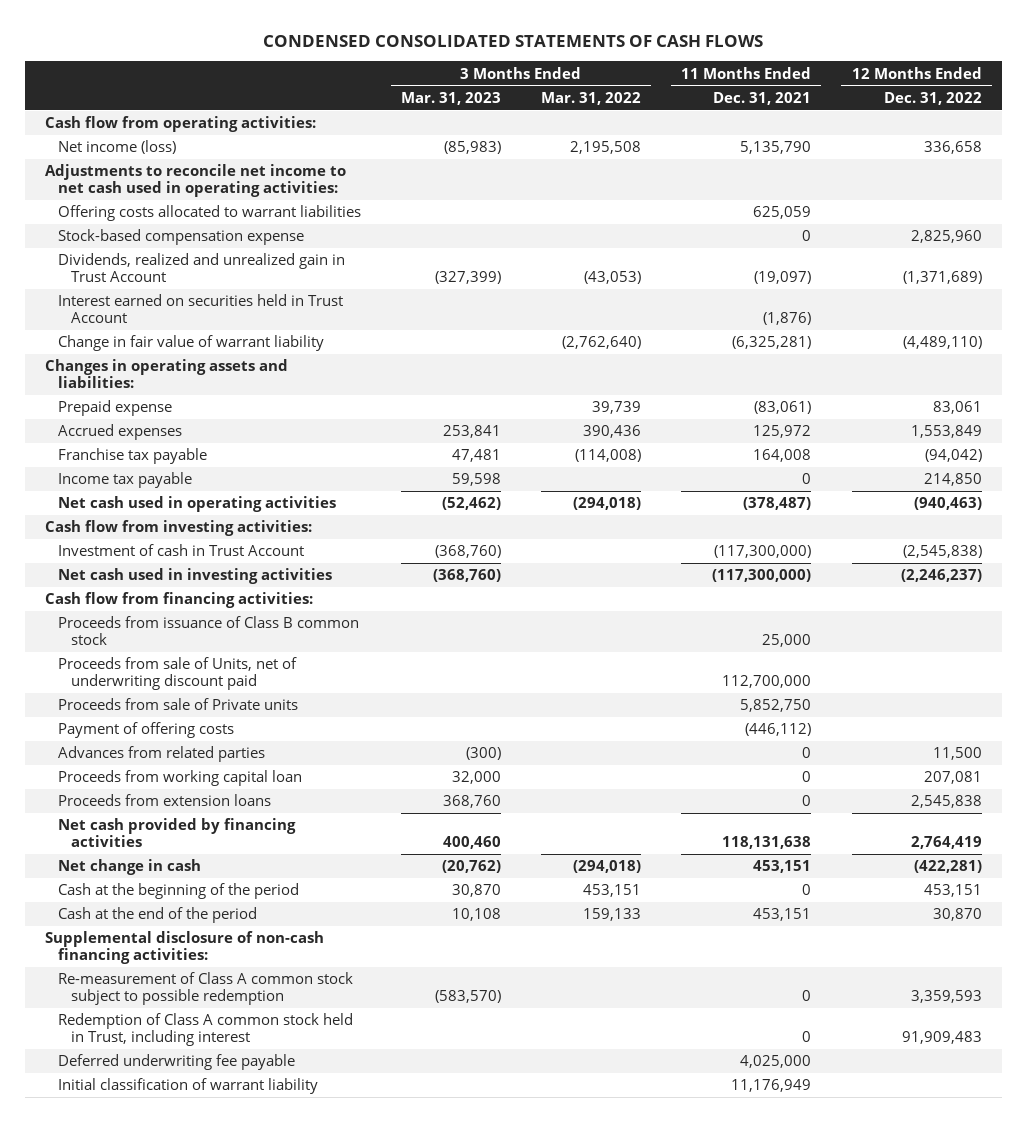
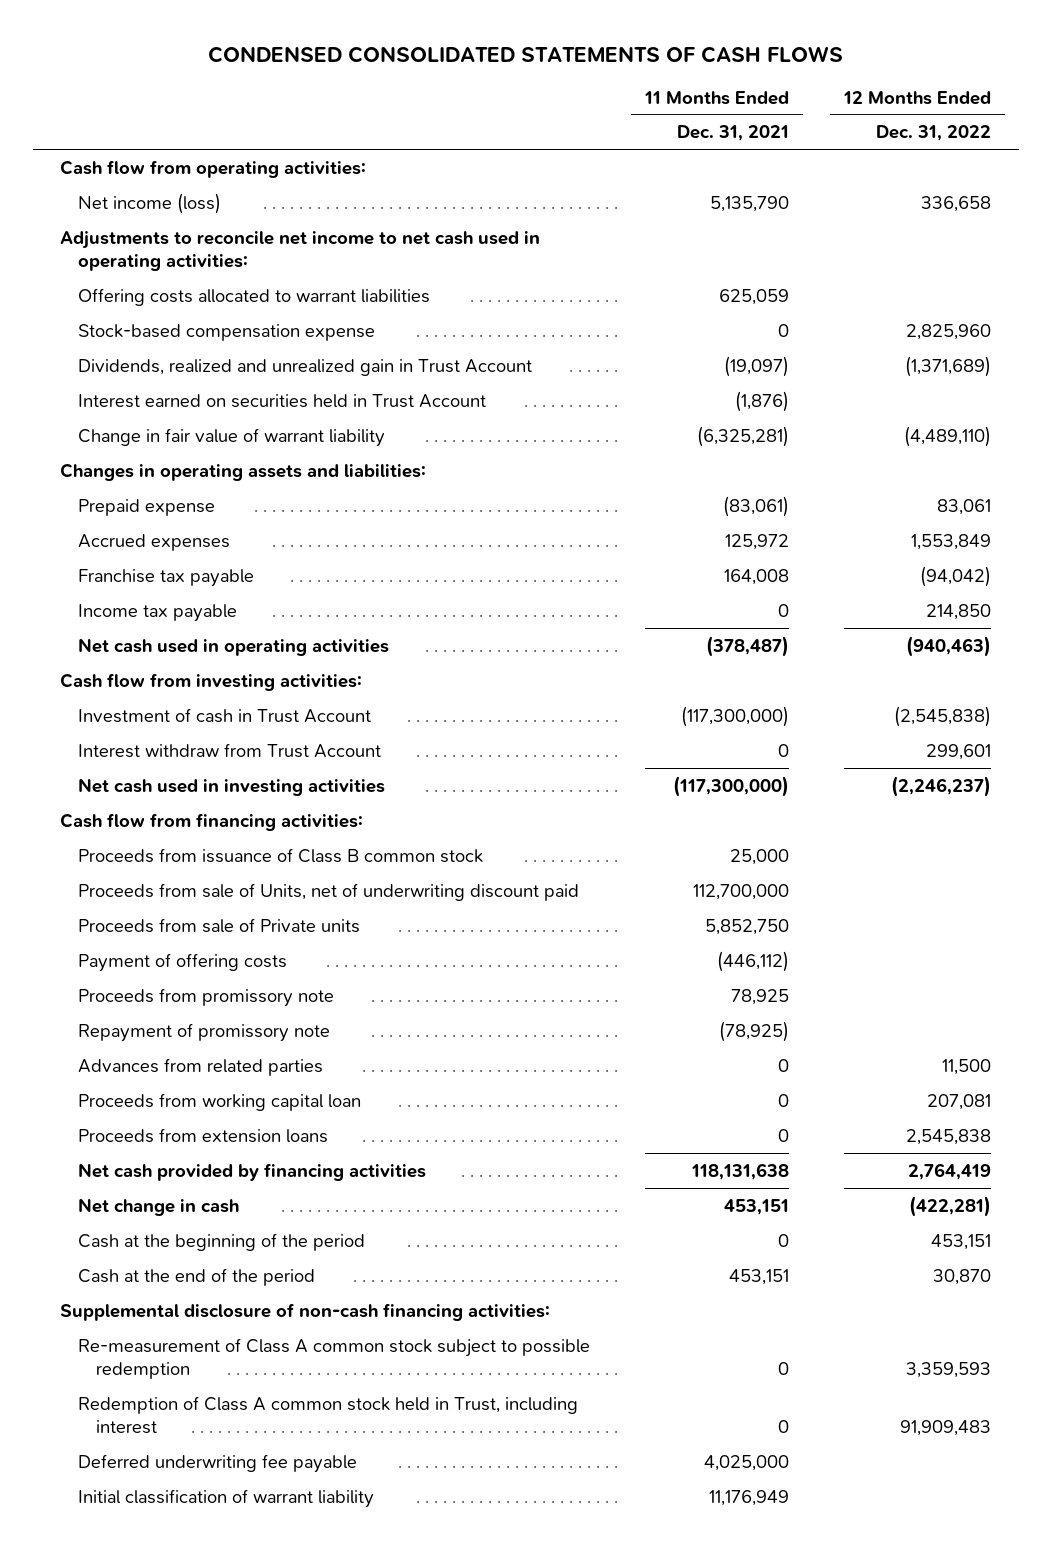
- | 3 Months Ended Mar. 31, 2023 | 3 Months Ended Mar. 31, 2022 | 11 Months Ended Dec. 31, 2021 | 12 Months Ended Dec. 31, 2022
+ | 11 Months Ended Dec. 31, 2021 | 12 Months Ended Dec. 31, 2022
+ Interest withdraw from Trust Account | 0 | 299,601
+ Proceeds from promissory note | 78,925 |
+ Repayment of promissory note | (78,925) |

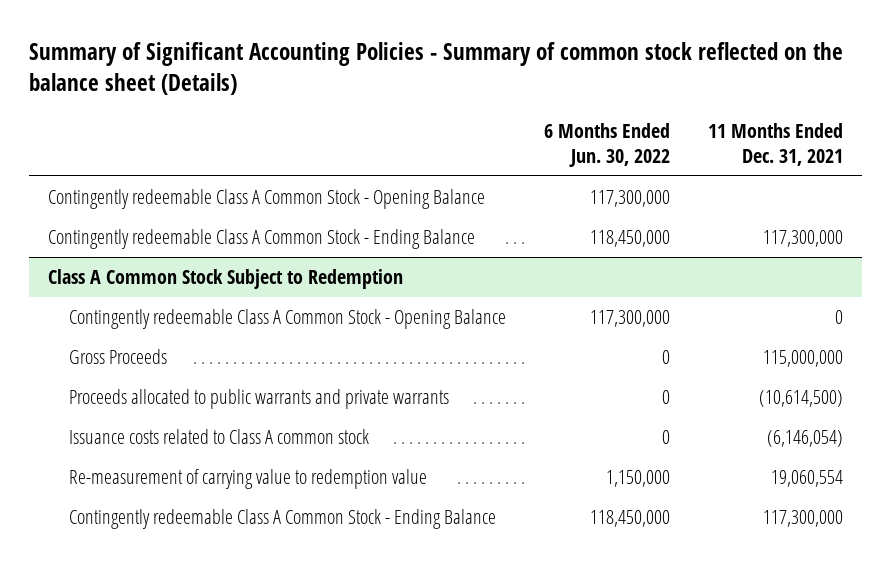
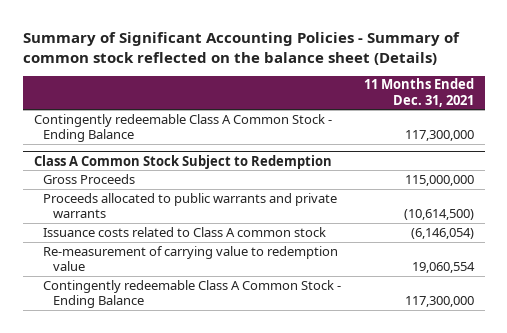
- | 6 Months Ended Jun. 30, 2022 | 11 Months Ended Dec. 31, 2021
+ | 11 Months Ended Dec. 31, 2021
- Contingently redeemable Class A Common Stock - Opening Balance | 117,300,000 |
@ Class A Common Stock Subject to Redemption
- Contingently redeemable Class A Common Stock - Opening Balance | 117,300,000 | 0

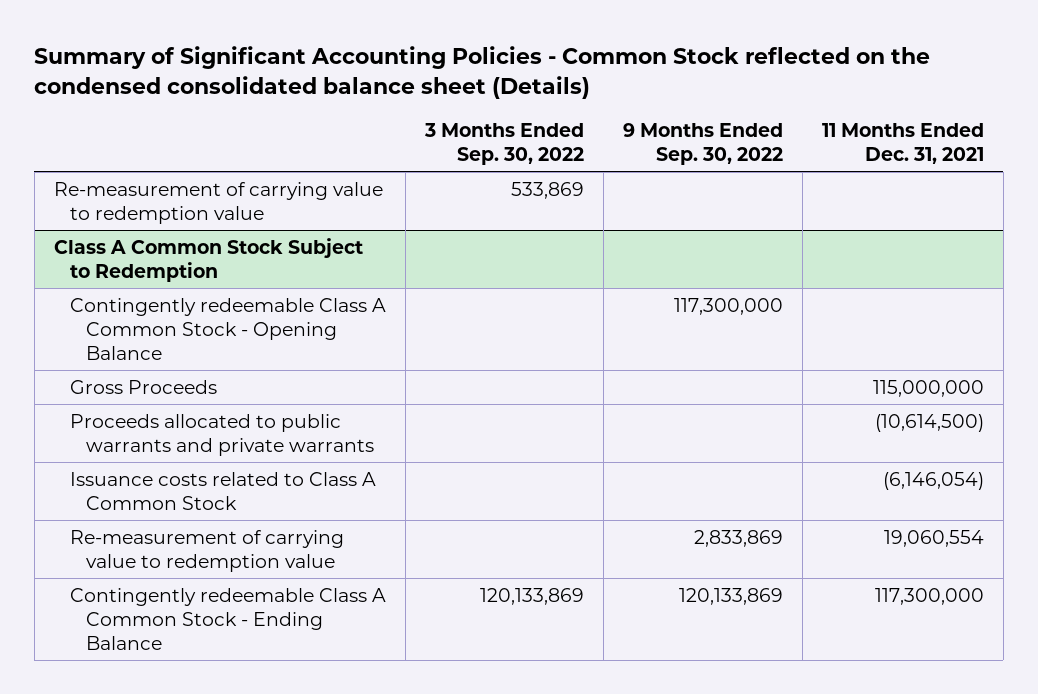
- Summary of Significant Accounting Policies - Summary of common stock reflected on the balance sheet (Details)
+ Summary of Significant Accounting Policies - Common Stock reflected on the condensed consolidated balance sheet (Details)
- | 11 Months Ended Dec. 31, 2021
+ | 3 Months Ended Sep. 30, 2022 | 9 Months Ended Sep. 30, 2022 | 11 Months Ended Dec. 31, 2021
- Contingently redeemable Class A Common Stock - Ending Balance | 117,300,000
+ Re-measurement of carrying value to redemption value | 533,869 | |
@ Class A Common Stock Subject to Redemption
+ Contingently redeemable Class A Common Stock - Opening Balance | | 117,300,000 |
- Issuance costs related to Class A common stock | (6,146,054)
+ Issuance costs related to Class A Common Stock | | | (6,146,054)

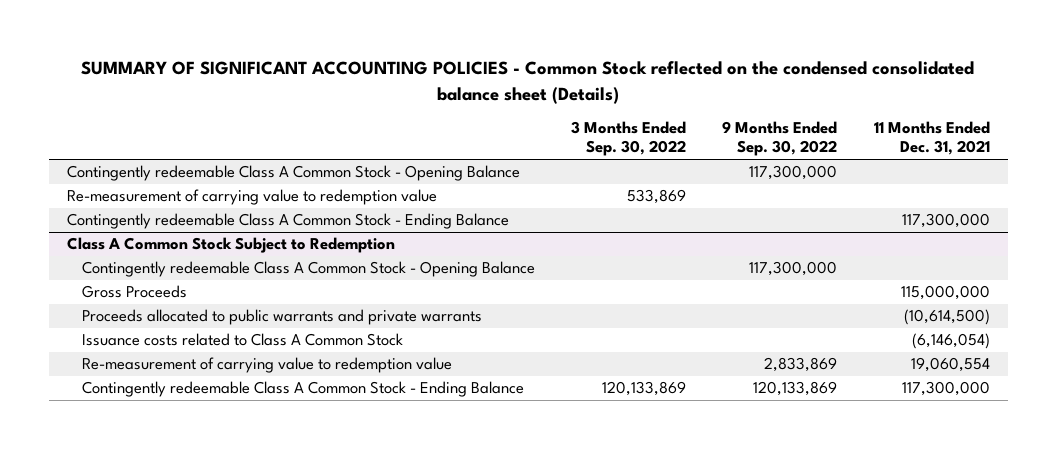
- Summary of Significant Accounting Policies - Common Stock reflected on the condensed consolidated balance sheet (Details)
+ SUMMARY OF SIGNIFICANT ACCOUNTING POLICIES - Common Stock reflected on the condensed consolidated balance sheet (Details)
+ Contingently redeemable Class A Common Stock - Opening Balance | | 117,300,000 |
+ Contingently redeemable Class A Common Stock - Ending Balance | | | 117,300,000

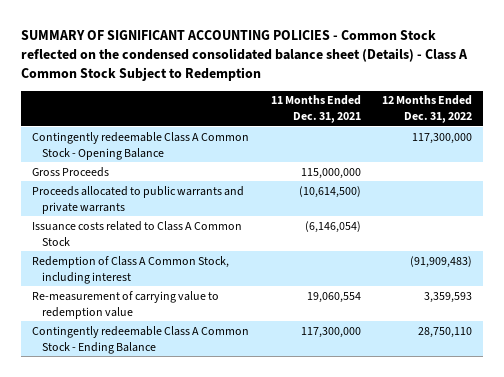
- SUMMARY OF SIGNIFICANT ACCOUNTING POLICIES - Common Stock reflected on the condensed consolidated balance sheet (Details)
+ SUMMARY OF SIGNIFICANT ACCOUNTING POLICIES - Common Stock reflected on the condensed consolidated balance sheet (Details) - Class A Common Stock Subject to Redemption
- | 3 Months Ended Sep. 30, 2022 | 9 Months Ended Sep. 30, 2022 | 11 Months Ended Dec. 31, 2021
+ | 11 Months Ended Dec. 31, 2021 | 12 Months Ended Dec. 31, 2022
- Re-measurement of carrying value to redemption value | 533,869 | |
- Contingently redeemable Class A Common Stock - Ending Balance | | | 117,300,000
- Class A Common Stock Subject to Redemption
- Contingently redeemable Class A Common Stock - Opening Balance | | 117,300,000 |
+ Redemption of Class A Common Stock, including interest | | (91,909,483)

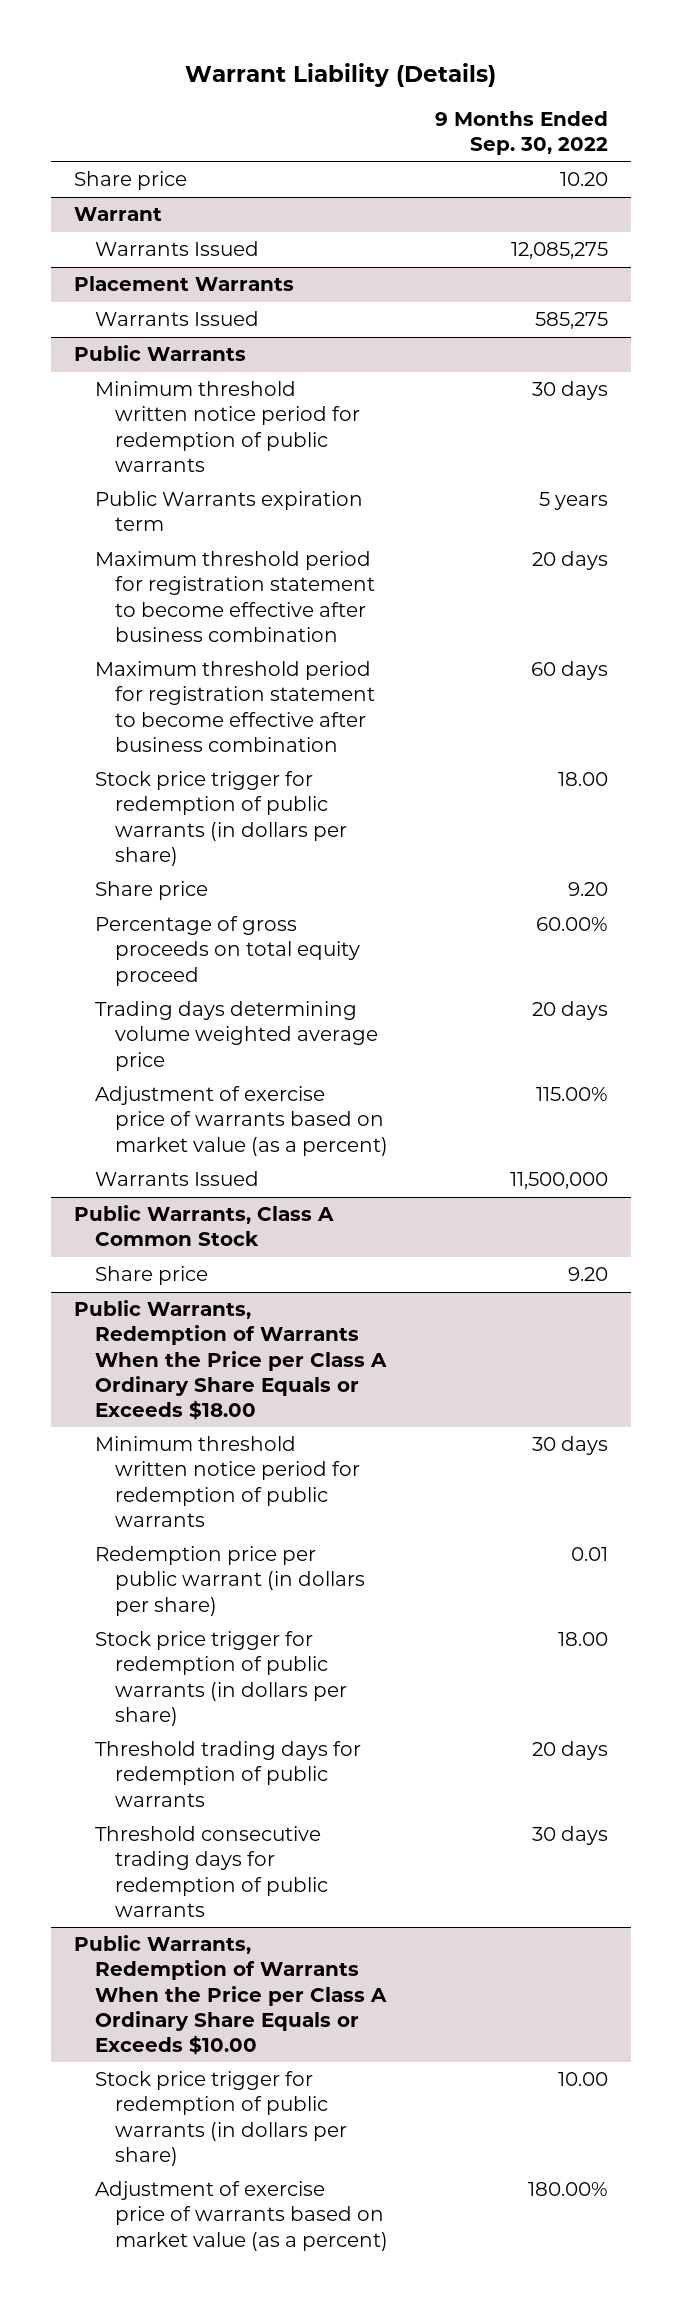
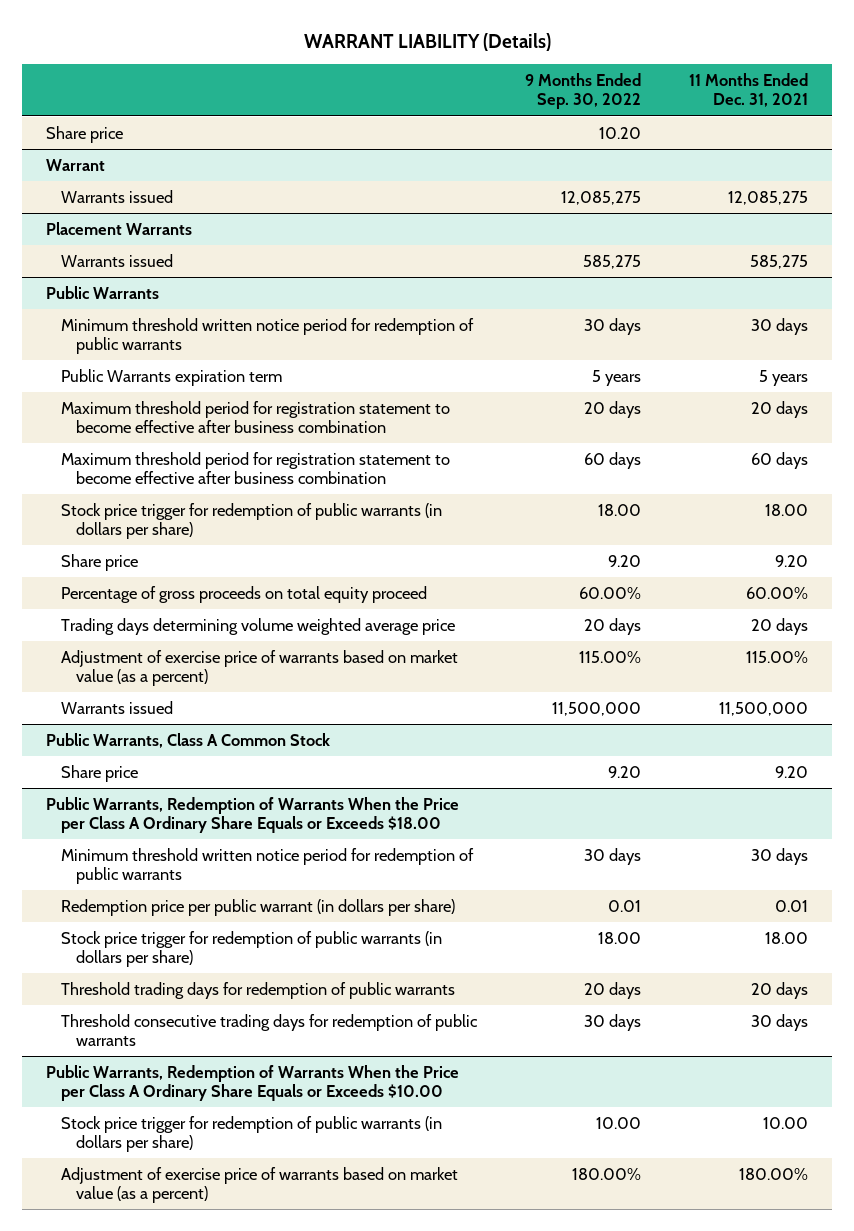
- Warrant Liability (Details)
+ WARRANT LIABILITY (Details)
- | 9 Months Ended Sep. 30, 2022
+ | 9 Months Ended Sep. 30, 2022 | 11 Months Ended Dec. 31, 2021
@ Warrant
- Warrants Issued | 12,085,275
+ Warrants issued | 12,085,275 | 12,085,275
@ Placement Warrants
- Warrants Issued | 585,275
+ Warrants issued | 585,275 | 585,275
@ Public Warrants
- Warrants Issued | 11,500,000
+ Warrants issued | 11,500,000 | 11,500,000

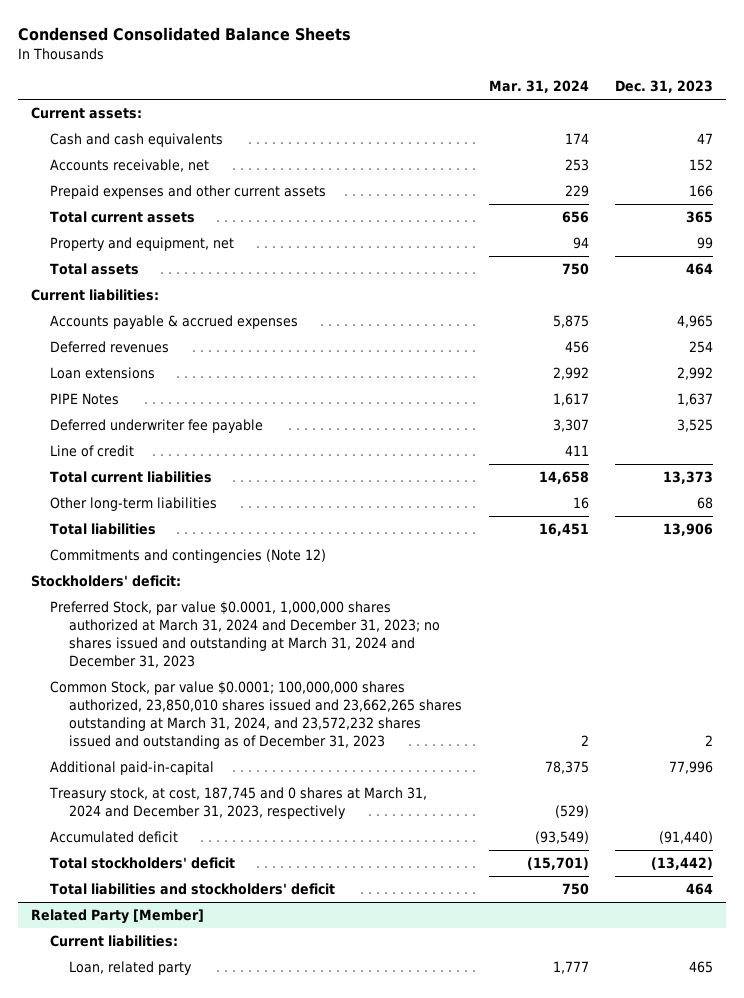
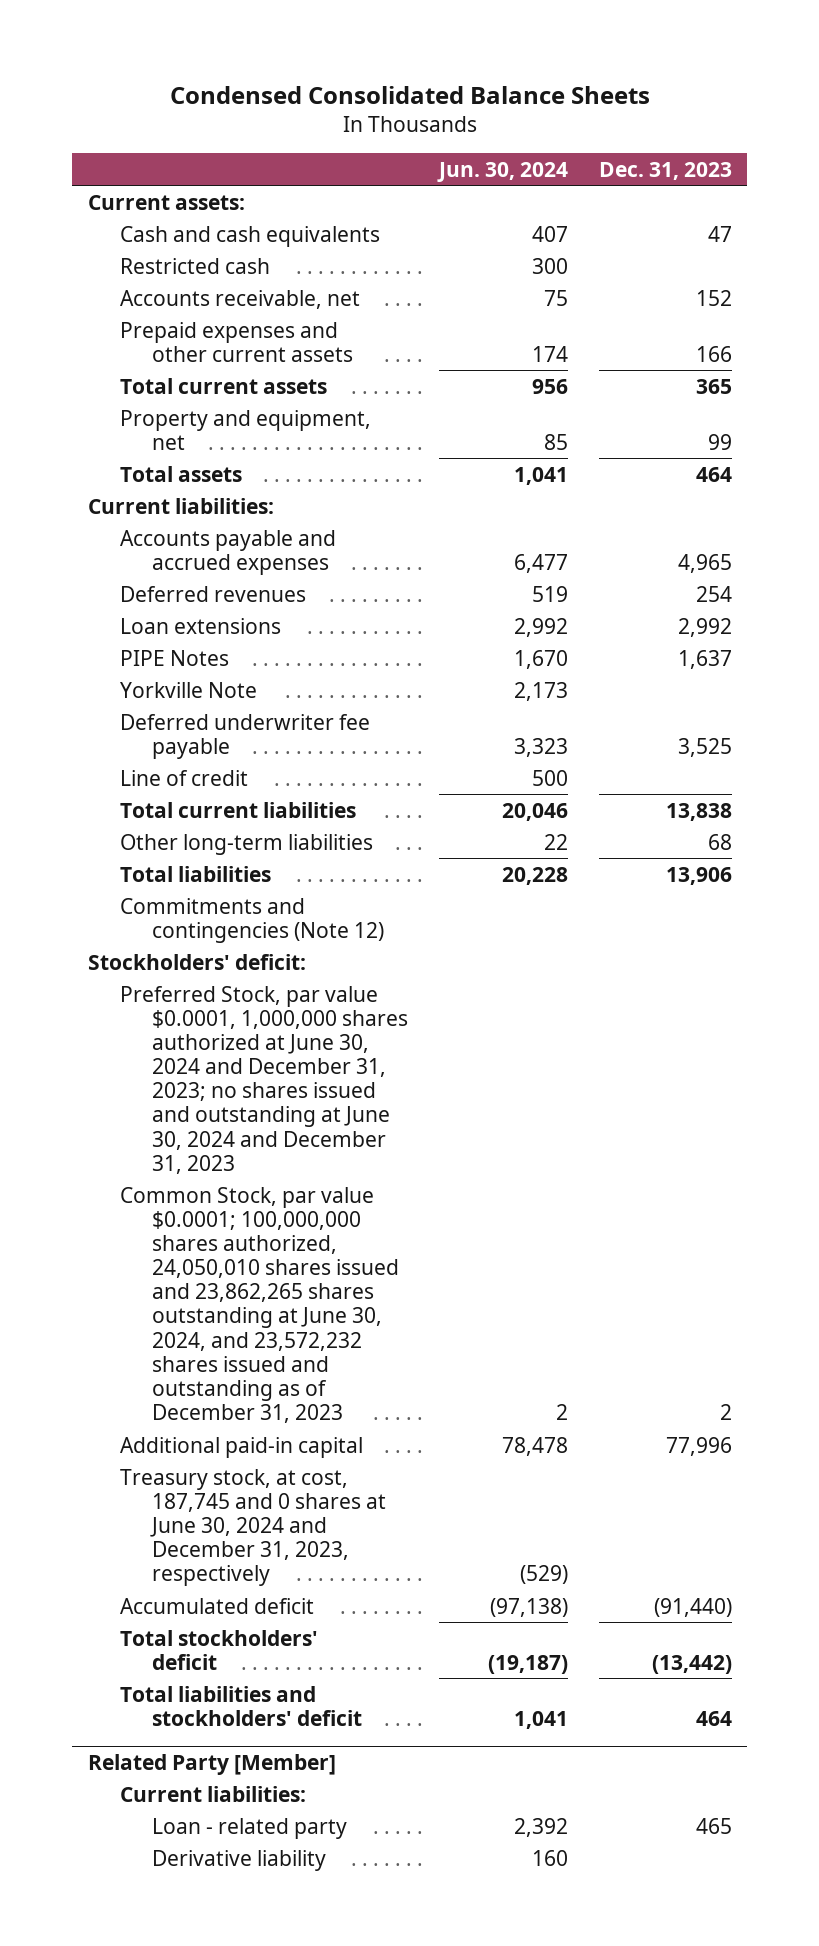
- | Mar. 31, 2024 | Dec. 31, 2023
+ | Jun. 30, 2024 | Dec. 31, 2023
+ Restricted cash | 300 |
- Accounts payable & accrued expenses | 5,875 | 4,965
+ Accounts payable and accrued expenses | 6,477 | 4,965
+ Yorkville Note | 2,173 |
- Total current liabilities | 14,658 | 13,373
+ Total current liabilities | 20,046 | 13,838
- Preferred Stock, par value $0.0001, 1,000,000 shares authorized at March 31, 2024 and December 31, 2023; no shares issued and outstanding at March 31, 2024 and December 31, 2023
- Common Stock, par value $0.0001; 100,000,000 shares authorized, 23,850,010 shares issued and 23,662,265 shares outstanding at March 31, 2024, and 23,572,232 shares issued and outstanding as of December 31, 2023 | 2 | 2
- Additional paid-in-capital | 78,375 | 77,996
- Treasury stock, at cost, 187,745 and 0 shares at March 31, 2024 and December 31, 2023, respectively | (529) |
+ Preferred Stock, par value $0.0001, 1,000,000 shares authorized at June 30, 2024 and December 31, 2023; no shares issued and outstanding at June 30, 2024 and December 31, 2023
+ Common Stock, par value $0.0001; 100,000,000 shares authorized, 24,050,010 shares issued and 23,862,265 shares outstanding at June 30, 2024, and 23,572,232 shares issued and outstanding as of December 31, 2023 | 2 | 2
+ Additional paid-in capital | 78,478 | 77,996
+ Treasury stock, at cost, 187,745 and 0 shares at June 30, 2024 and December 31, 2023, respectively | (529) |
@ Related Party [Member]
- Loan, related party | 1,777 | 465
+ Loan - related party | 2,392 | 465
+ Derivative liability | 160 |

